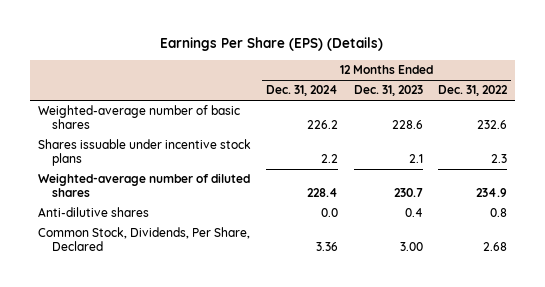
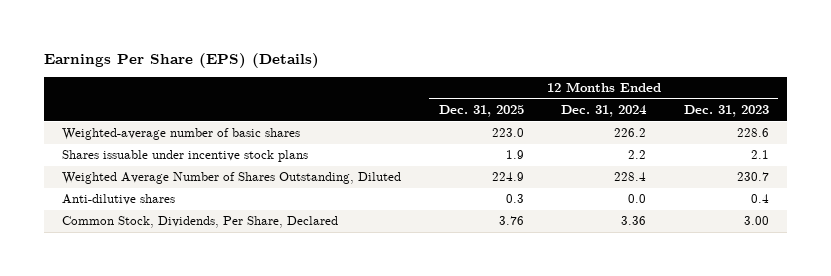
- | 12 Months Ended Dec. 31, 2024 | 12 Months Ended Dec. 31, 2023 | 12 Months Ended Dec. 31, 2022
+ | 12 Months Ended Dec. 31, 2025 | 12 Months Ended Dec. 31, 2024 | 12 Months Ended Dec. 31, 2023
- Weighted-average number of diluted shares | 228.4 | 230.7 | 234.9
+ Weighted Average Number of Shares Outstanding, Diluted | 224.9 | 228.4 | 230.7

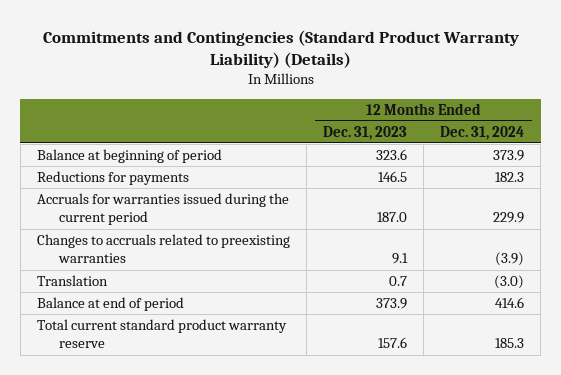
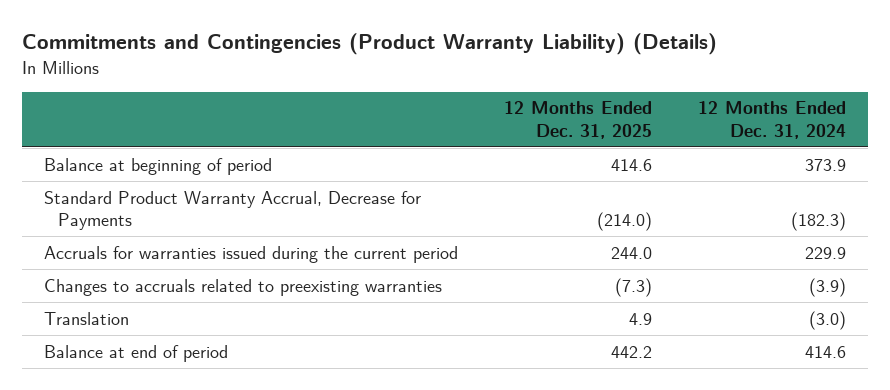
- Commitments and Contingencies (Standard Product Warranty Liability) (Details)
+ Commitments and Contingencies (Product Warranty Liability) (Details)
- | 12 Months Ended Dec. 31, 2023 | 12 Months Ended Dec. 31, 2024
+ | 12 Months Ended Dec. 31, 2025 | 12 Months Ended Dec. 31, 2024
- Reductions for payments | 146.5 | 182.3
+ Standard Product Warranty Accrual, Decrease for Payments | (214.0) | (182.3)
- Total current standard product warranty reserve | 157.6 | 185.3

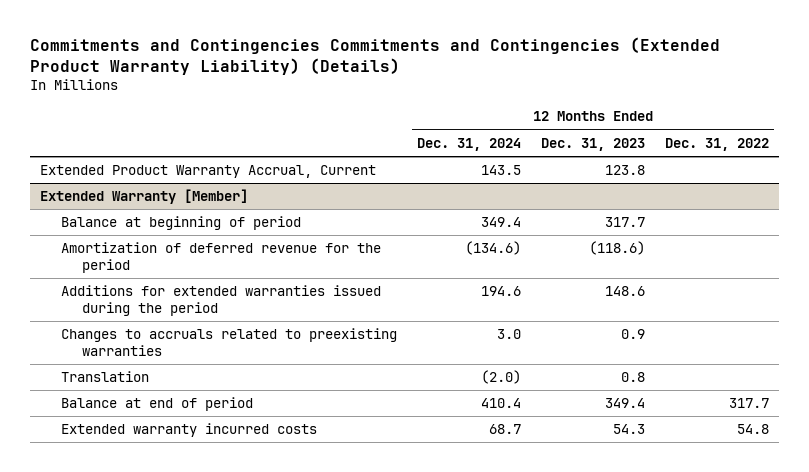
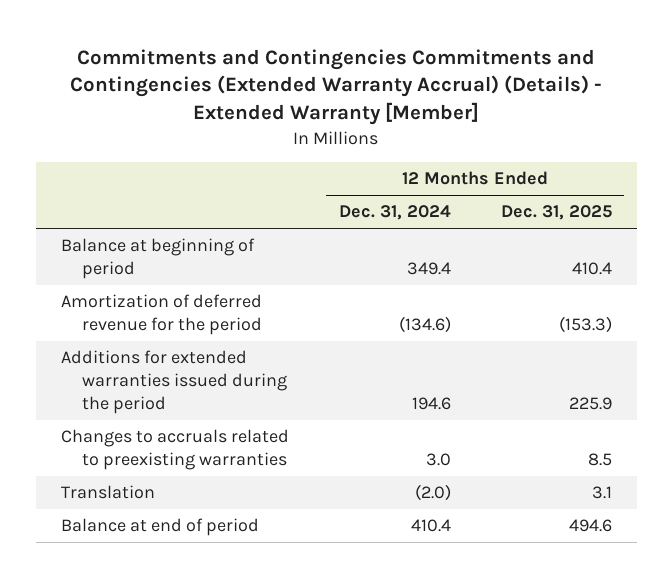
- Commitments and Contingencies Commitments and Contingencies (Extended Product Warranty Liability) (Details)
+ Commitments and Contingencies Commitments and Contingencies (Extended Warranty Accrual) (Details) - Extended Warranty [Member]
- | 12 Months Ended Dec. 31, 2024 | 12 Months Ended Dec. 31, 2023 | 12 Months Ended Dec. 31, 2022
+ | 12 Months Ended Dec. 31, 2024 | 12 Months Ended Dec. 31, 2025
- Extended Product Warranty Accrual, Current | 143.5 | 123.8 |
- Extended Warranty [Member]
- Extended warranty incurred costs | 68.7 | 54.3 | 54.8

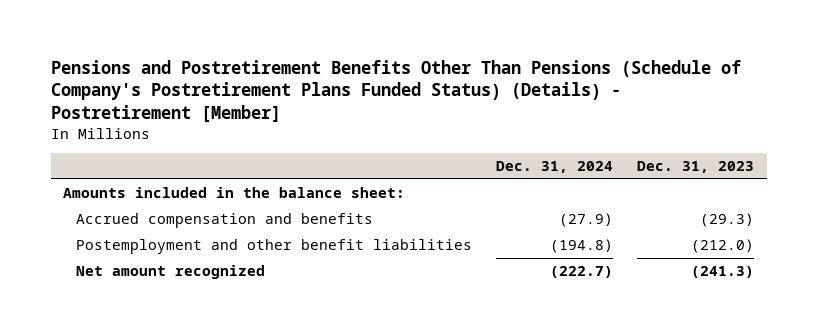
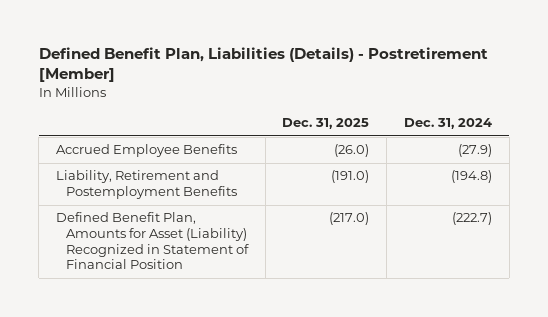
- Pensions and Postretirement Benefits Other Than Pensions (Schedule of Company's Postretirement Plans Funded Status) (Details) - Postretirement [Member]
+ Defined Benefit Plan, Liabilities (Details) - Postretirement [Member]
- | Dec. 31, 2024 | Dec. 31, 2023
+ | Dec. 31, 2025 | Dec. 31, 2024
- Amounts included in the balance sheet:
- Accrued compensation and benefits | (27.9) | (29.3)
- Postemployment and other benefit liabilities | (194.8) | (212.0)
- Net amount recognized | (222.7) | (241.3)
+ Accrued Employee Benefits | (26.0) | (27.9)
+ Liability, Retirement and Postemployment Benefits | (191.0) | (194.8)
+ Defined Benefit Plan, Amounts for Asset (Liability) Recognized in Statement of Financial Position | (217.0) | (222.7)

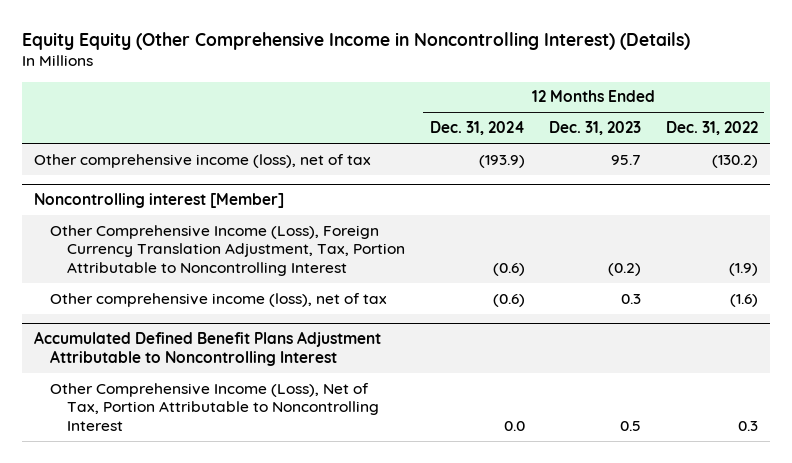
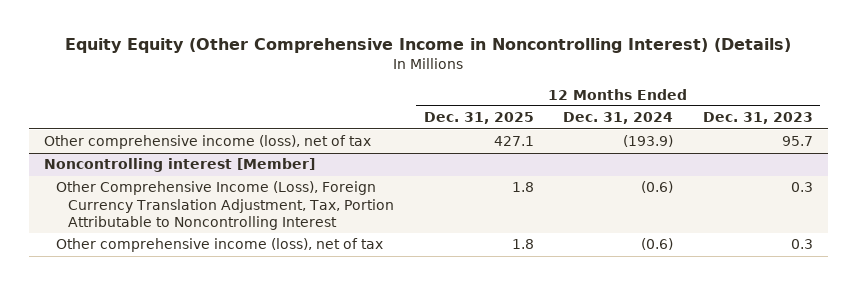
- | 12 Months Ended Dec. 31, 2024 | 12 Months Ended Dec. 31, 2023 | 12 Months Ended Dec. 31, 2022
+ | 12 Months Ended Dec. 31, 2025 | 12 Months Ended Dec. 31, 2024 | 12 Months Ended Dec. 31, 2023
@ Noncontrolling interest [Member]
- Other Comprehensive Income (Loss), Foreign Currency Translation Adjustment, Tax, Portion Attributable to Noncontrolling Interest | (0.6) | (0.2) | (1.9)
+ Other Comprehensive Income (Loss), Foreign Currency Translation Adjustment, Tax, Portion Attributable to Noncontrolling Interest | 1.8 | (0.6) | 0.3
- Accumulated Defined Benefit Plans Adjustment Attributable to Noncontrolling Interest
- Other Comprehensive Income (Loss), Net of Tax, Portion Attributable to Noncontrolling Interest | 0.0 | 0.5 | 0.3

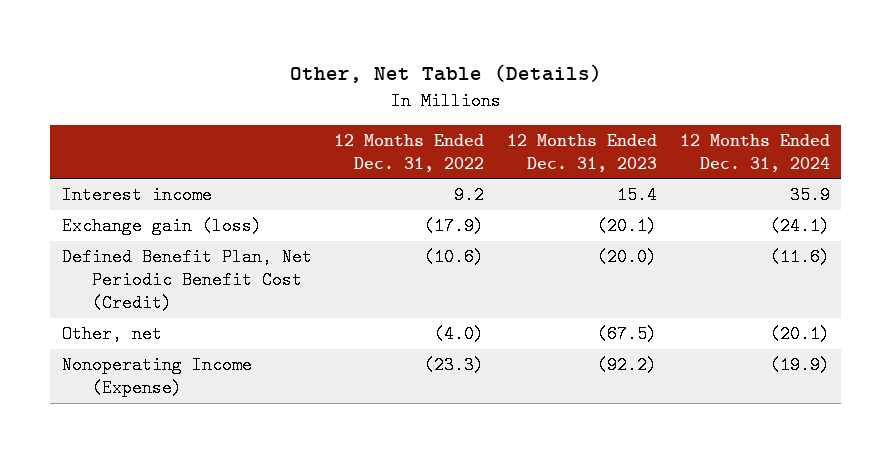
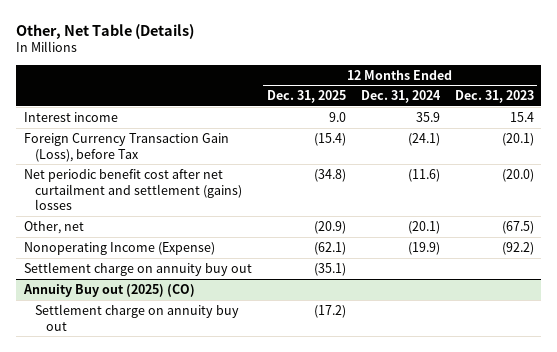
- | 12 Months Ended Dec. 31, 2022 | 12 Months Ended Dec. 31, 2023 | 12 Months Ended Dec. 31, 2024
+ | 12 Months Ended Dec. 31, 2025 | 12 Months Ended Dec. 31, 2024 | 12 Months Ended Dec. 31, 2023
- Exchange gain (loss) | (17.9) | (20.1) | (24.1)
- Defined Benefit Plan, Net Periodic Benefit Cost (Credit) | (10.6) | (20.0) | (11.6)
+ Foreign Currency Transaction Gain (Loss), before Tax | (15.4) | (24.1) | (20.1)
+ Net periodic benefit cost after net curtailment and settlement (gains) losses | (34.8) | (11.6) | (20.0)
+ Settlement charge on annuity buy out | (35.1) | |
+ Annuity Buy out (2025) (CO)
+ Settlement charge on annuity buy out | (17.2) | |

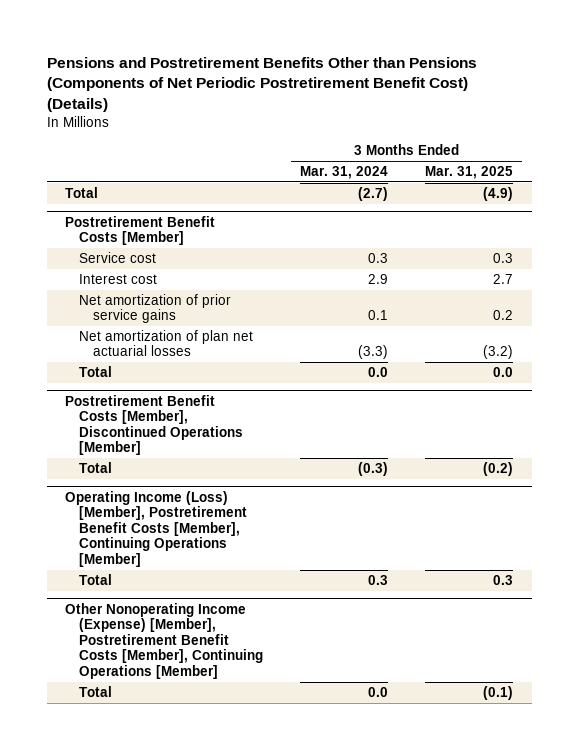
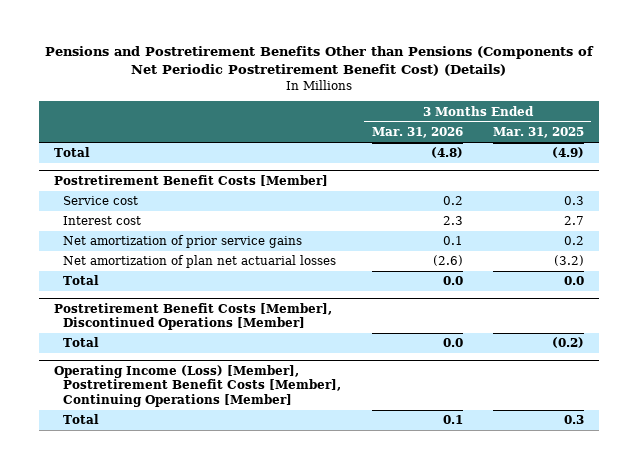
- | 3 Months Ended Mar. 31, 2024 | 3 Months Ended Mar. 31, 2025
+ | 3 Months Ended Mar. 31, 2026 | 3 Months Ended Mar. 31, 2025
- Other Nonoperating Income (Expense) [Member], Postretirement Benefit Costs [Member], Continuing Operations [Member]
- Total | 0.0 | (0.1)

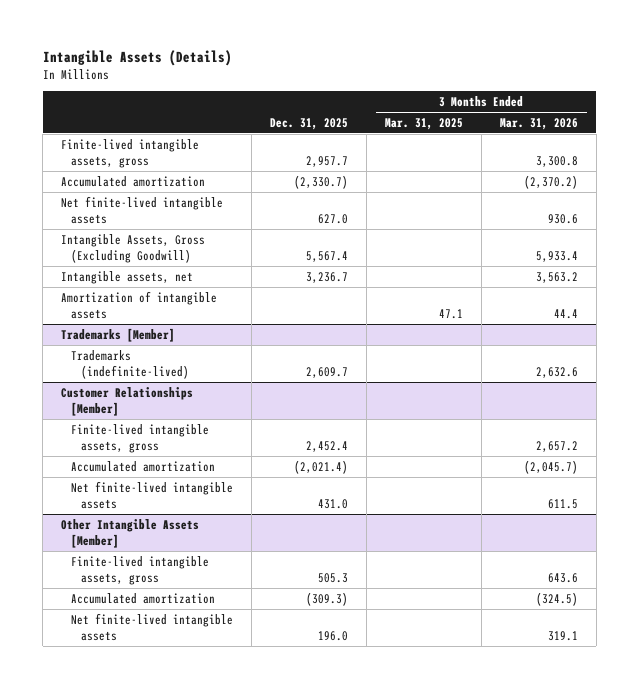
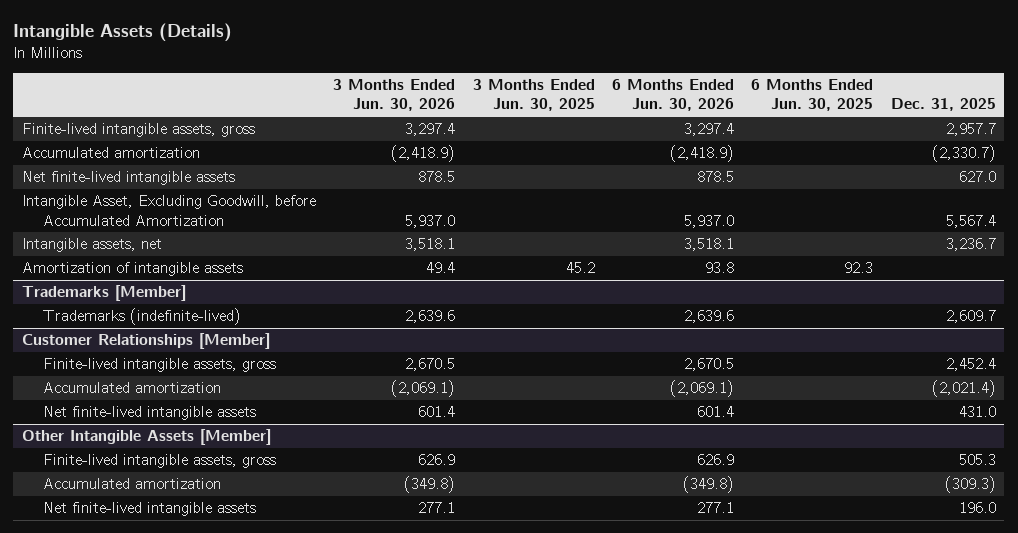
- | Dec. 31, 2025 | 3 Months Ended Mar. 31, 2025 | 3 Months Ended Mar. 31, 2026
+ | 3 Months Ended Jun. 30, 2026 | 3 Months Ended Jun. 30, 2025 | 6 Months Ended Jun. 30, 2026 | 6 Months Ended Jun. 30, 2025 | Dec. 31, 2025
- Intangible Assets, Gross (Excluding Goodwill) | 5,567.4 | | 5,933.4
+ Intangible Asset, Excluding Goodwill, before Accumulated Amortization | 5,937.0 | | 5,937.0 | | 5,567.4

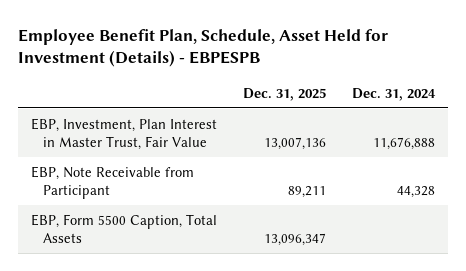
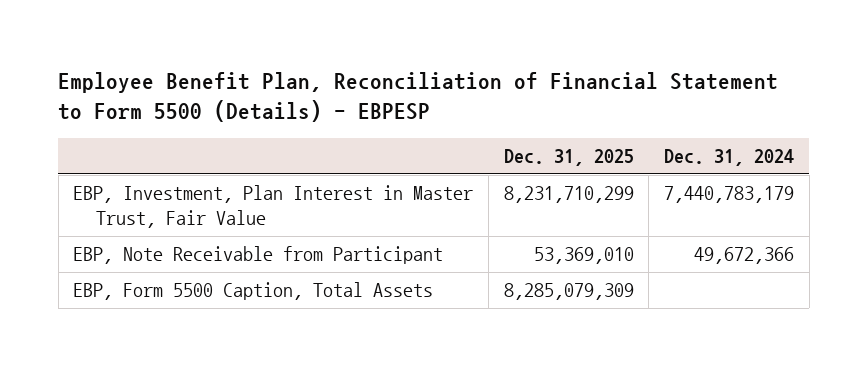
- Employee Benefit Plan, Schedule, Asset Held for Investment (Details) - EBPESPB
+ Employee Benefit Plan, Reconciliation of Financial Statement to Form 5500 (Details) - EBPESP
- EBP, Investment, Plan Interest in Master Trust, Fair Value | 13,007,136 | 11,676,888
- EBP, Note Receivable from Participant | 89,211 | 44,328
- EBP, Form 5500 Caption, Total Assets | 13,096,347 |
+ EBP, Investment, Plan Interest in Master Trust, Fair Value | 8,231,710,299 | 7,440,783,179
+ EBP, Note Receivable from Participant | 53,369,010 | 49,672,366
+ EBP, Form 5500 Caption, Total Assets | 8,285,079,309 |

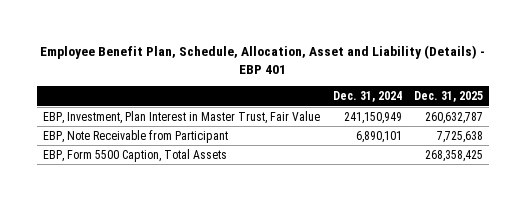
- Employee Benefit Plan, Reconciliation of Financial Statement to Form 5500 (Details) - EBPESP
+ Employee Benefit Plan, Schedule, Allocation, Asset and Liability (Details) - EBP 401
- | Dec. 31, 2025 | Dec. 31, 2024
+ | Dec. 31, 2024 | Dec. 31, 2025
- EBP, Investment, Plan Interest in Master Trust, Fair Value | 8,231,710,299 | 7,440,783,179
- EBP, Note Receivable from Participant | 53,369,010 | 49,672,366
- EBP, Form 5500 Caption, Total Assets | 8,285,079,309 |
+ EBP, Investment, Plan Interest in Master Trust, Fair Value | 241,150,949 | 260,632,787
+ EBP, Note Receivable from Participant | 6,890,101 | 7,725,638
+ EBP, Form 5500 Caption, Total Assets | | 268,358,425

